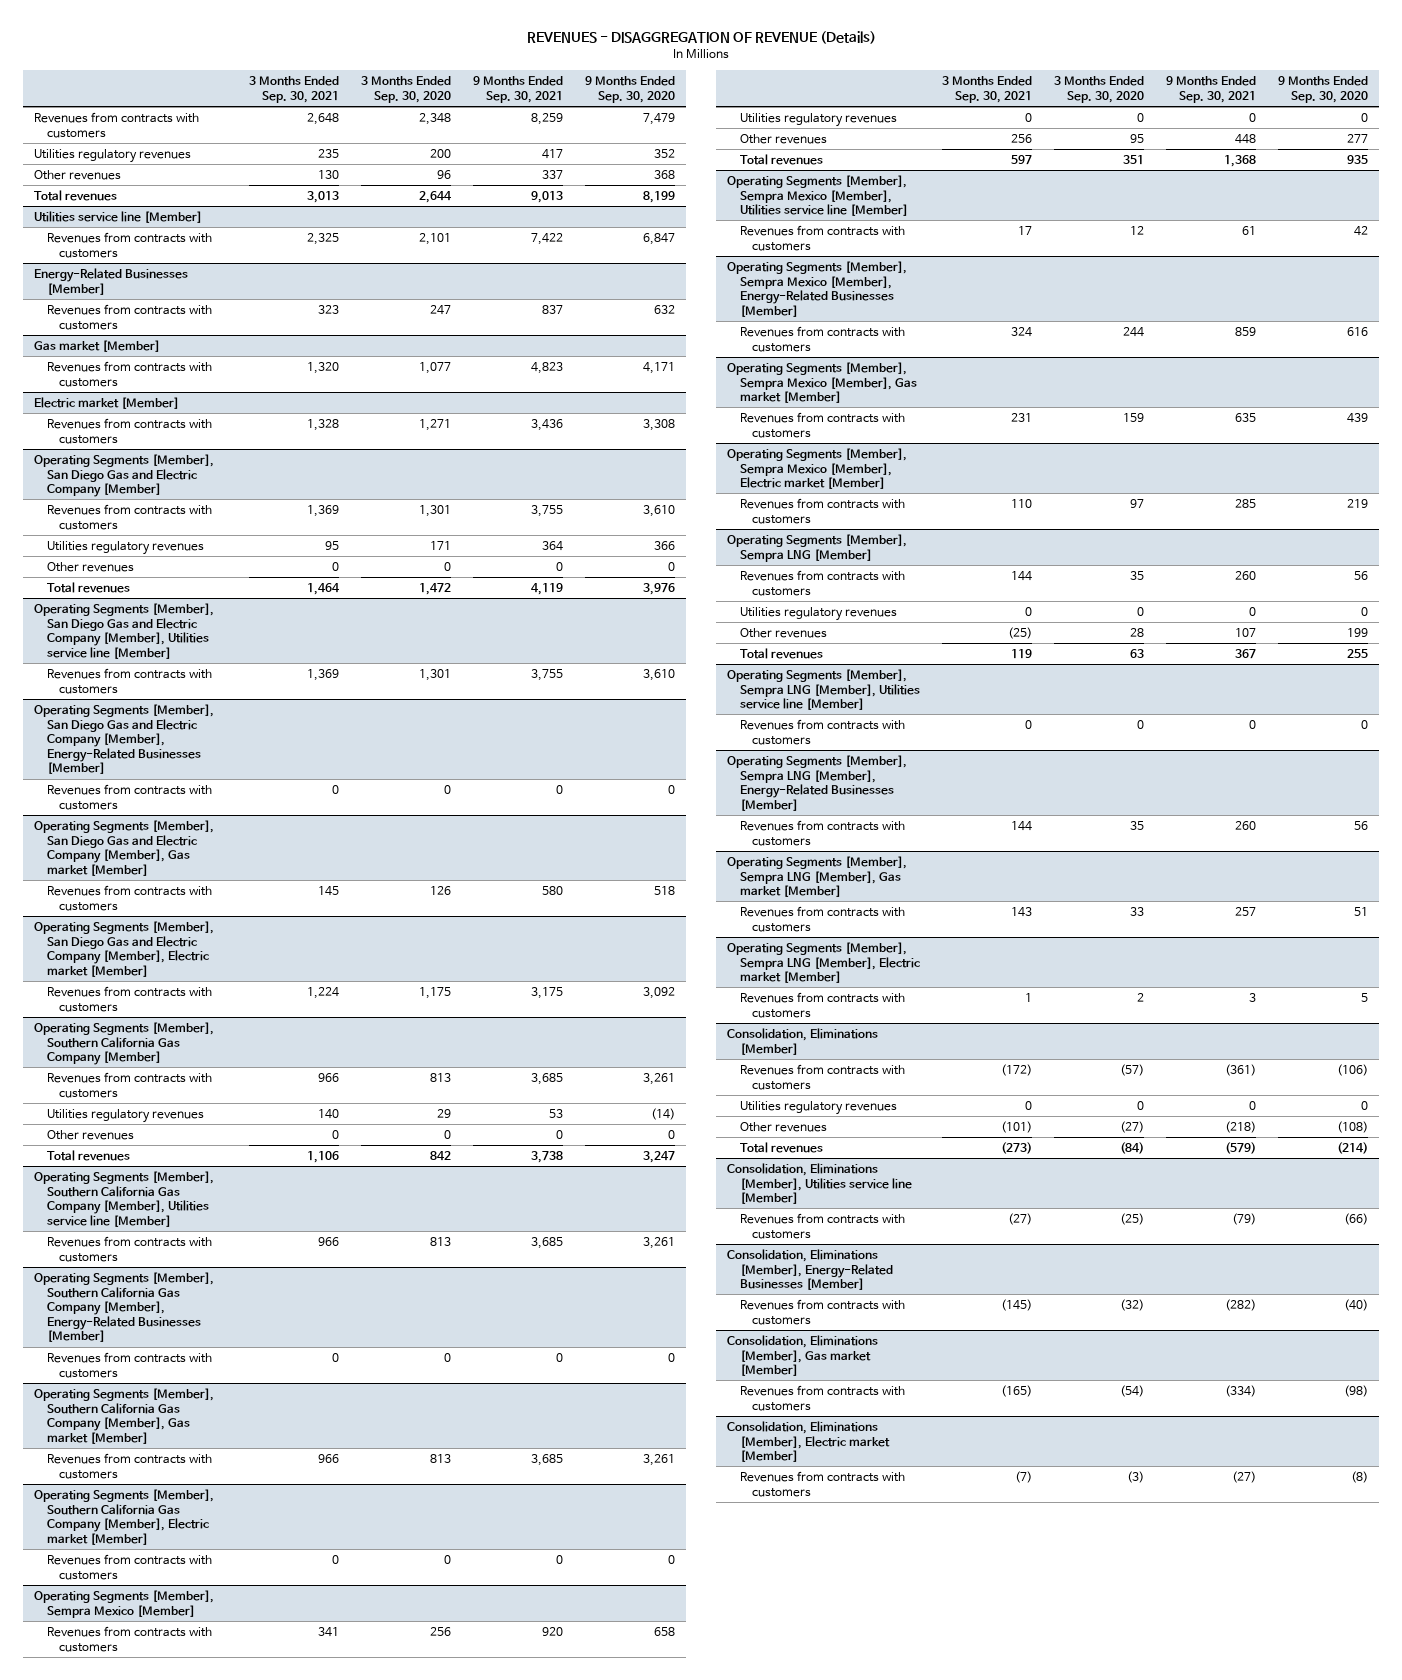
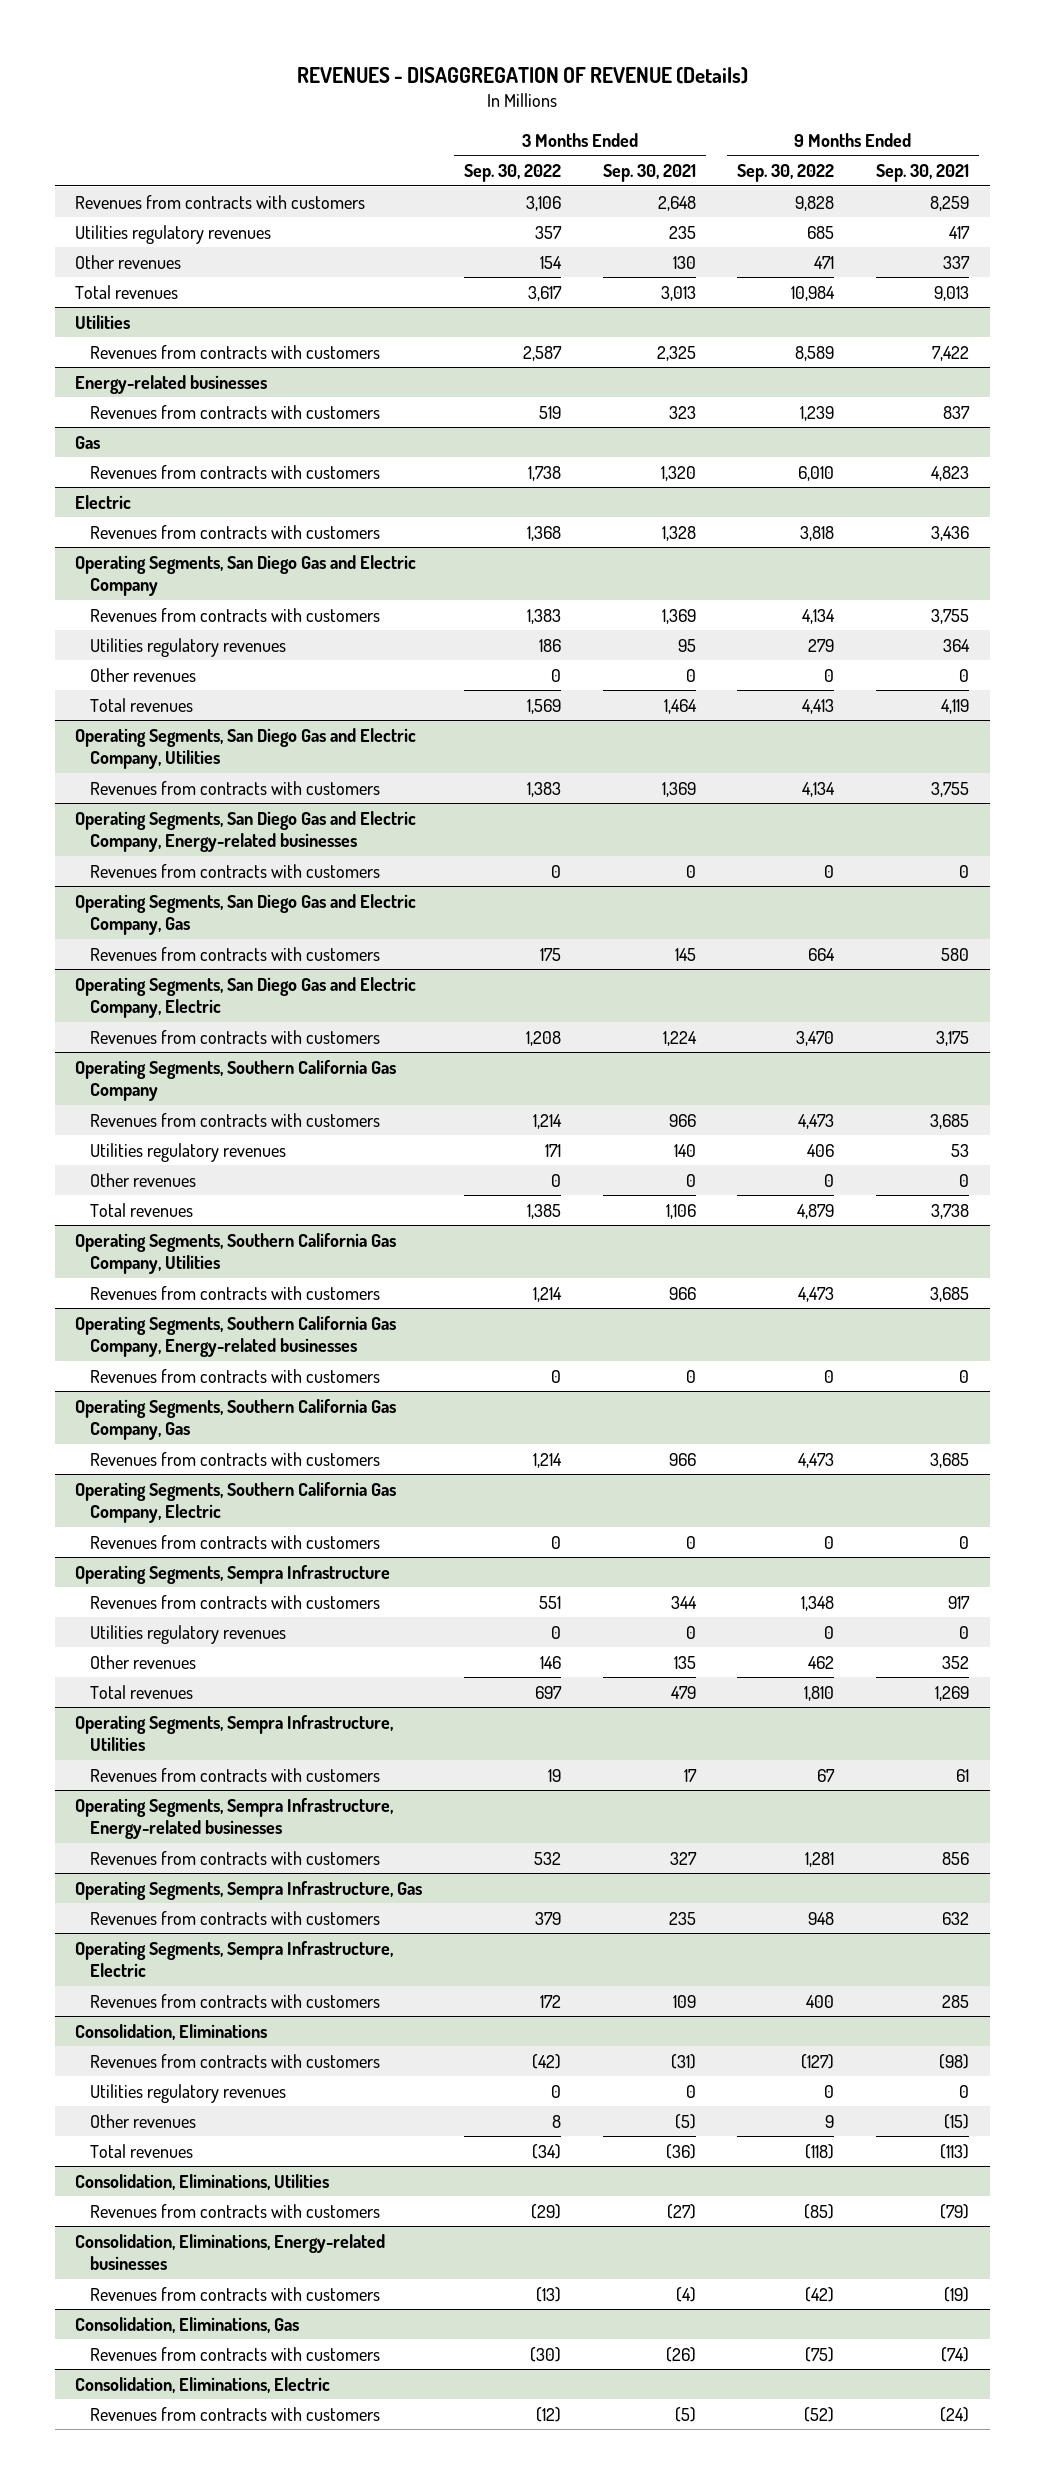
- | 3 Months Ended Sep. 30, 2021 | 3 Months Ended Sep. 30, 2020 | 9 Months Ended Sep. 30, 2021 | 9 Months Ended Sep. 30, 2020
+ | 3 Months Ended Sep. 30, 2022 | 3 Months Ended Sep. 30, 2021 | 9 Months Ended Sep. 30, 2022 | 9 Months Ended Sep. 30, 2021
- Utilities service line [Member]
+ Utilities
- Energy-Related Businesses [Member]
+ Energy-related businesses
- Gas market [Member]
+ Gas
- Electric market [Member]
+ Electric
- Operating Segments [Member], San Diego Gas and Electric Company [Member]
+ Operating Segments, San Diego Gas and Electric Company
- Operating Segments [Member], San Diego Gas and Electric Company [Member], Utilities service line [Member]
+ Operating Segments, San Diego Gas and Electric Company, Utilities
- Operating Segments [Member], San Diego Gas and Electric Company [Member], Energy-Related Businesses [Member]
+ Operating Segments, San Diego Gas and Electric Company, Energy-related businesses
- Operating Segments [Member], San Diego Gas and Electric Company [Member], Gas market [Member]
+ Operating Segments, San Diego Gas and Electric Company, Gas
- Operating Segments [Member], San Diego Gas and Electric Company [Member], Electric market [Member]
+ Operating Segments, San Diego Gas and Electric Company, Electric
- Operating Segments [Member], Southern California Gas Company [Member]
+ Operating Segments, Southern California Gas Company
- Operating Segments [Member], Southern California Gas Company [Member], Utilities service line [Member]
+ Operating Segments, Southern California Gas Company, Utilities
- Operating Segments [Member], Southern California Gas Company [Member], Energy-Related Businesses [Member]
+ Operating Segments, Southern California Gas Company, Energy-related businesses
- Operating Segments [Member], Southern California Gas Company [Member], Gas market [Member]
+ Operating Segments, Southern California Gas Company, Gas
- Operating Segments [Member], Southern California Gas Company [Member], Electric market [Member]
+ Operating Segments, Southern California Gas Company, Electric
- Operating Segments [Member], Sempra Mexico [Member]
- Revenues from contracts with customers | 341 | 256 | 920 | 658
+ Operating Segments, Sempra Infrastructure
+ Revenues from contracts with customers | 551 | 344 | 1,348 | 917
- Other revenues | 256 | 95 | 448 | 277
- Total revenues | 597 | 351 | 1,368 | 935
- Operating Segments [Member], Sempra Mexico [Member], Utilities service line [Member]
+ Other revenues | 146 | 135 | 462 | 352
+ Total revenues | 697 | 479 | 1,810 | 1,269
+ Operating Segments, Sempra Infrastructure, Utilities
- Operating Segments [Member], Sempra Mexico [Member], Energy-Related Businesses [Member]
- Revenues from contracts with customers | 324 | 244 | 859 | 616
- Operating Segments [Member], Sempra Mexico [Member], Gas market [Member]
- Revenues from contracts with customers | 231 | 159 | 635 | 439
- Operating Segments [Member], Sempra Mexico [Member], Electric market [Member]
- Revenues from contracts with customers | 110 | 97 | 285 | 219
- Operating Segments [Member], Sempra LNG [Member]
- Revenues from contracts with customers | 144 | 35 | 260 | 56
- Utilities regulatory revenues | 0 | 0 | 0 | 0
- Other revenues | (25) | 28 | 107 | 199
- Total revenues | 119 | 63 | 367 | 255
- Operating Segments [Member], Sempra LNG [Member], Utilities service line [Member]
- Revenues from contracts with customers | 0 | 0 | 0 | 0
- Operating Segments [Member], Sempra LNG [Member], Energy-Related Businesses [Member]
- Revenues from contracts with customers | 144 | 35 | 260 | 56
- Operating Segments [Member], Sempra LNG [Member], Gas market [Member]
- Revenues from contracts with customers | 143 | 33 | 257 | 51
- Operating Segments [Member], Sempra LNG [Member], Electric market [Member]
- Revenues from contracts with customers | 1 | 2 | 3 | 5
- Consolidation, Eliminations [Member]
- Revenues from contracts with customers | (172) | (57) | (361) | (106)
+ Operating Segments, Sempra Infrastructure, Energy-related businesses
+ Revenues from contracts with customers | 532 | 327 | 1,281 | 856
+ Operating Segments, Sempra Infrastructure, Gas
+ Revenues from contracts with customers | 379 | 235 | 948 | 632
+ Operating Segments, Sempra Infrastructure, Electric
+ Revenues from contracts with customers | 172 | 109 | 400 | 285
+ Consolidation, Eliminations
+ Revenues from contracts with customers | (42) | (31) | (127) | (98)
- Other revenues | (101) | (27) | (218) | (108)
- Total revenues | (273) | (84) | (579) | (214)
- Consolidation, Eliminations [Member], Utilities service line [Member]
+ Other revenues | 8 | (5) | 9 | (15)
+ Total revenues | (34) | (36) | (118) | (113)
+ Consolidation, Eliminations, Utilities
- Consolidation, Eliminations [Member], Energy-Related Businesses [Member]
- Revenues from contracts with customers | (145) | (32) | (282) | (40)
- Consolidation, Eliminations [Member], Gas market [Member]
- Revenues from contracts with customers | (165) | (54) | (334) | (98)
- Consolidation, Eliminations [Member], Electric market [Member]
- Revenues from contracts with customers | (7) | (3) | (27) | (8)
+ Consolidation, Eliminations, Energy-related businesses
+ Revenues from contracts with customers | (13) | (4) | (42) | (19)
+ Consolidation, Eliminations, Gas
+ Revenues from contracts with customers | (30) | (26) | (75) | (74)
+ Consolidation, Eliminations, Electric
+ Revenues from contracts with customers | (12) | (5) | (52) | (24)

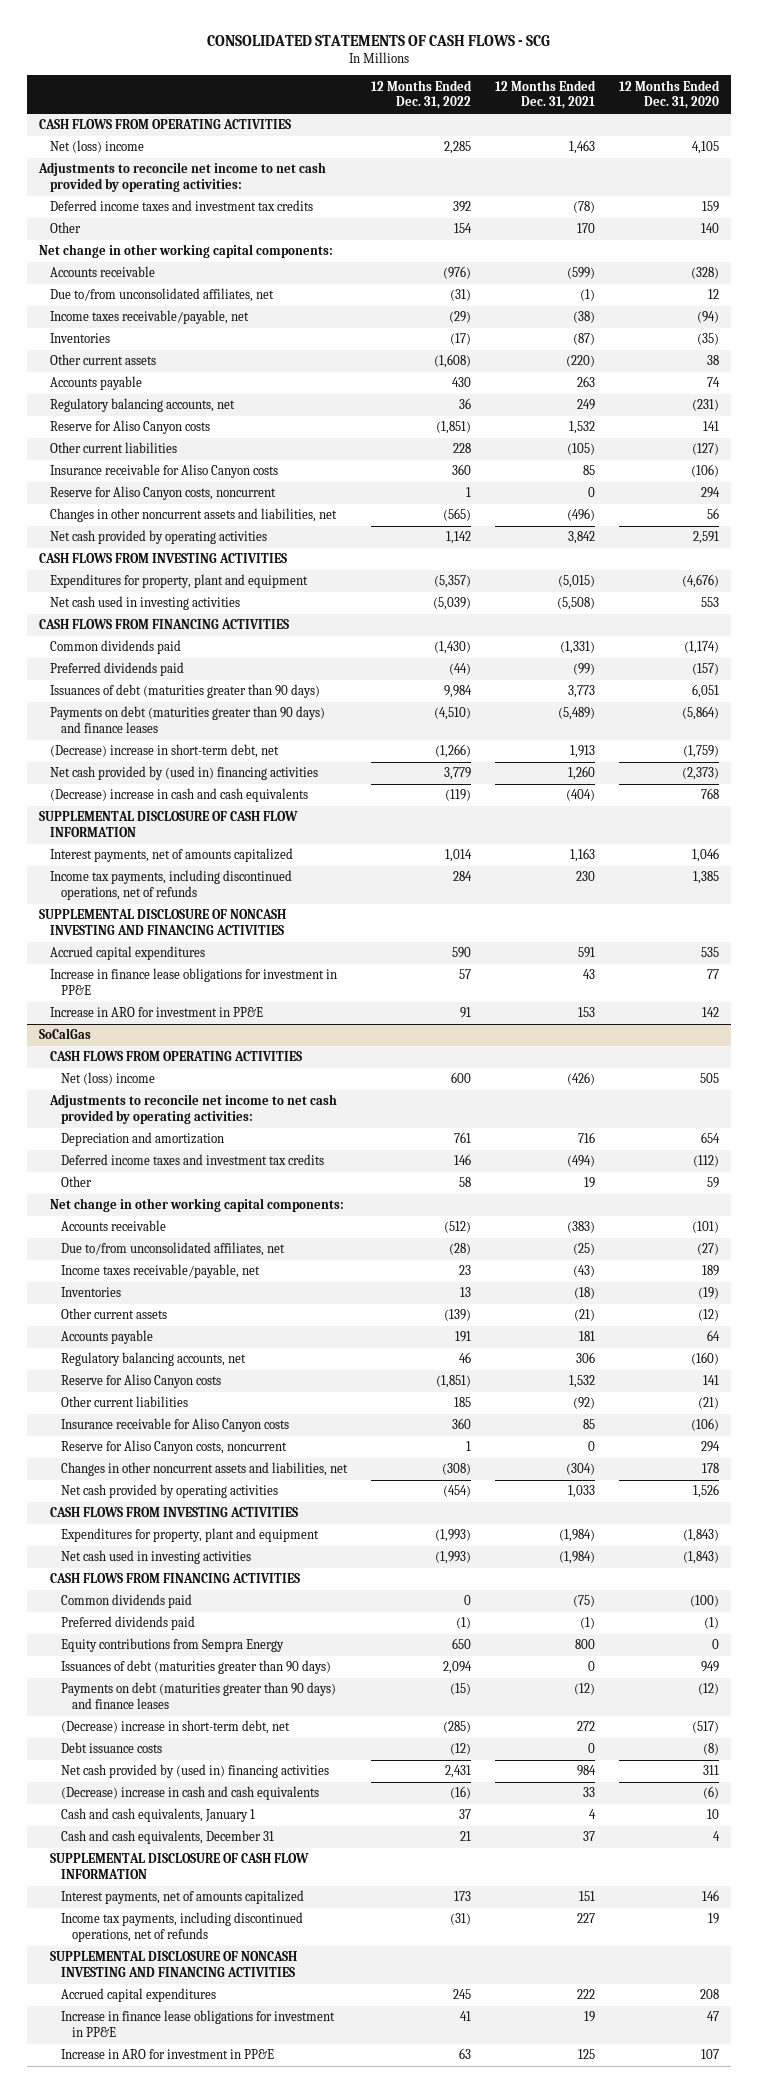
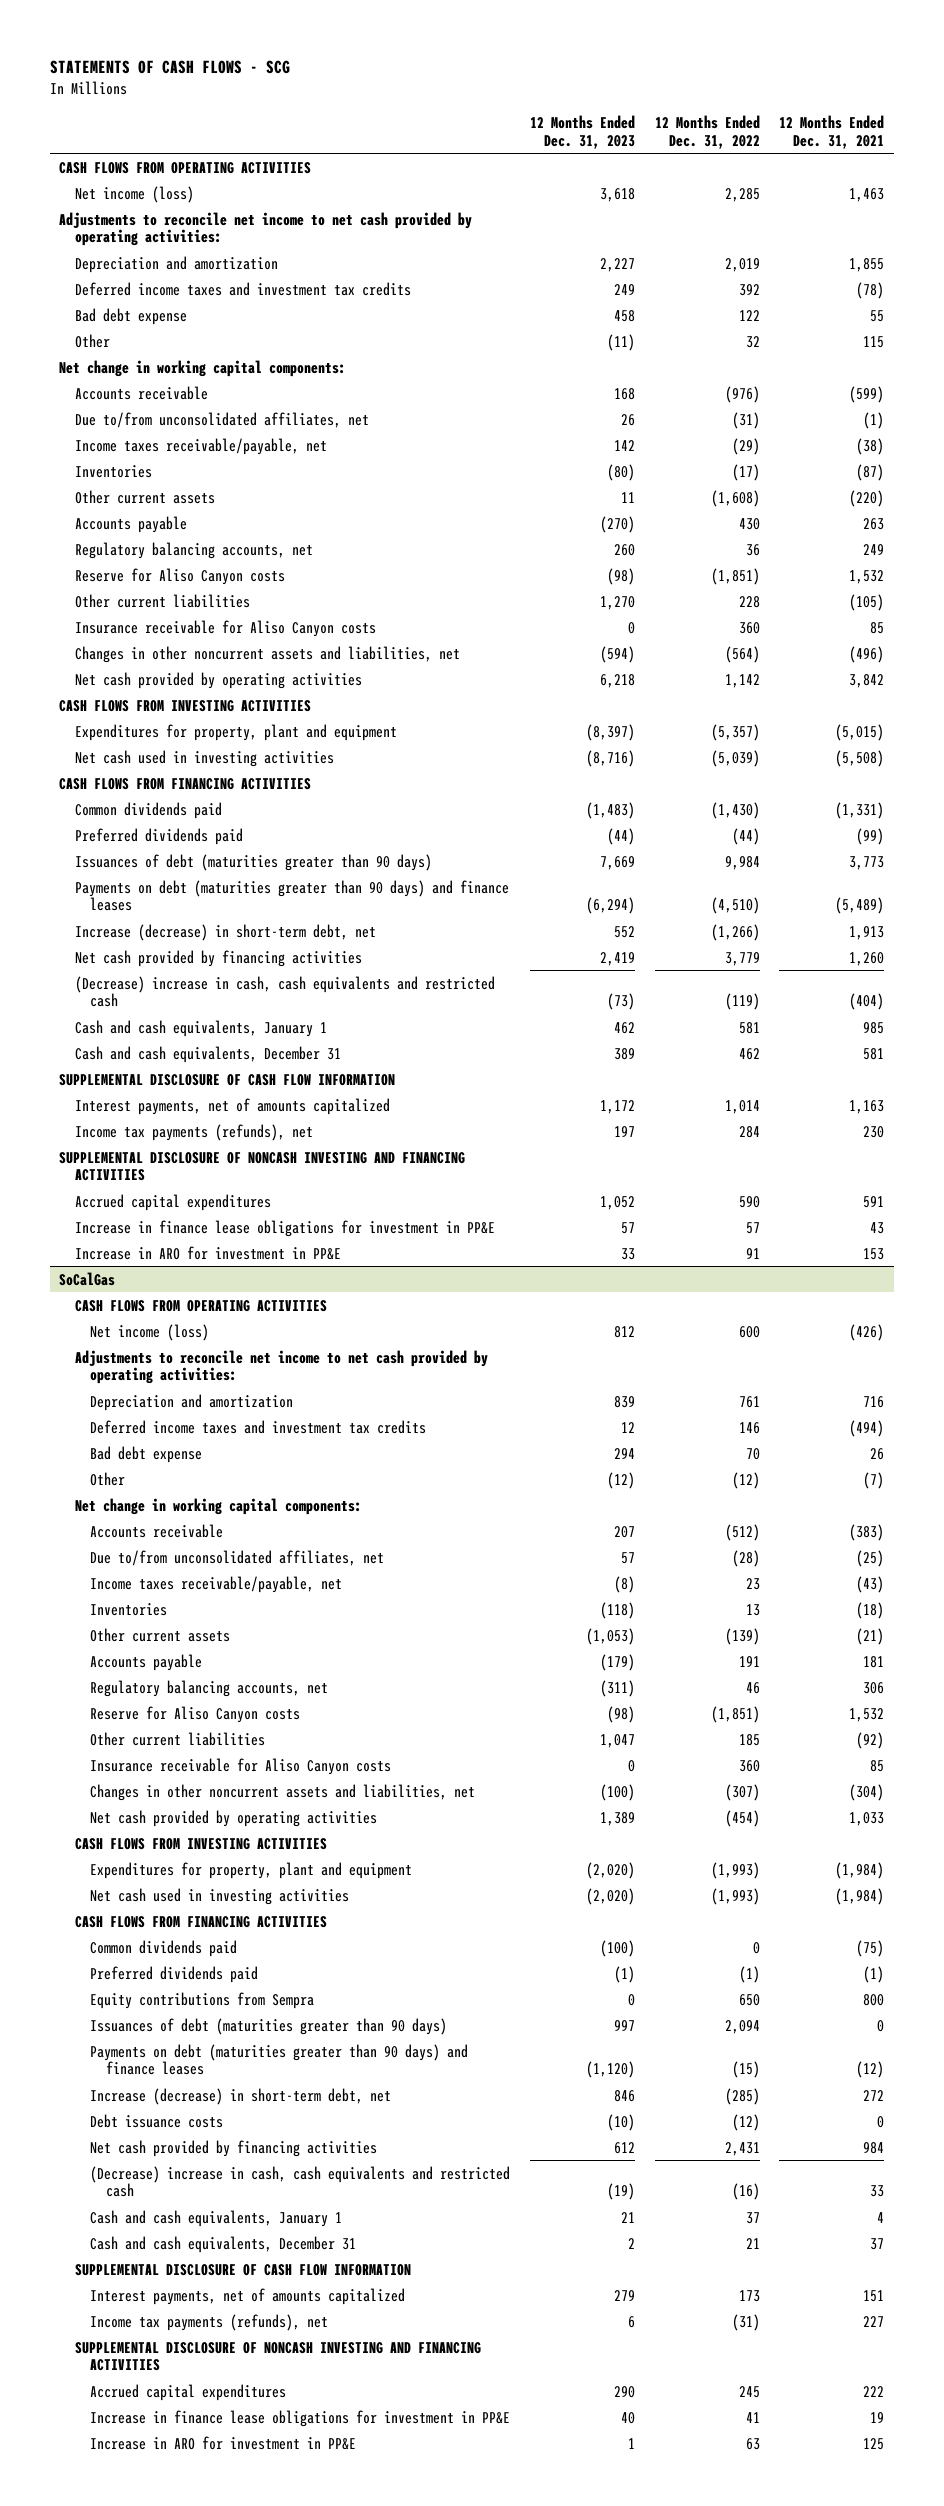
- CONSOLIDATED STATEMENTS OF CASH FLOWS - SCG
+ STATEMENTS OF CASH FLOWS - SCG
- | 12 Months Ended Dec. 31, 2022 | 12 Months Ended Dec. 31, 2021 | 12 Months Ended Dec. 31, 2020
+ | 12 Months Ended Dec. 31, 2023 | 12 Months Ended Dec. 31, 2022 | 12 Months Ended Dec. 31, 2021
- Net (loss) income | 2,285 | 1,463 | 4,105
+ Net income (loss) | 3,618 | 2,285 | 1,463
+ Depreciation and amortization | 2,227 | 2,019 | 1,855
- Other | 154 | 170 | 140
- Net change in other working capital components:
+ Bad debt expense | 458 | 122 | 55
+ Other | (11) | 32 | 115
+ Net change in working capital components:
- Reserve for Aliso Canyon costs, noncurrent | 1 | 0 | 294
- Changes in other noncurrent assets and liabilities, net | (565) | (496) | 56
+ Changes in other noncurrent assets and liabilities, net | (594) | (564) | (496)
- (Decrease) increase in short-term debt, net | (1,266) | 1,913 | (1,759)
- Net cash provided by (used in) financing activities | 3,779 | 1,260 | (2,373)
- (Decrease) increase in cash and cash equivalents | (119) | (404) | 768
+ Increase (decrease) in short-term debt, net | 552 | (1,266) | 1,913
+ Net cash provided by financing activities | 2,419 | 3,779 | 1,260
+ (Decrease) increase in cash, cash equivalents and restricted cash | (73) | (119) | (404)
+ Cash and cash equivalents, January 1 | 462 | 581 | 985
+ Cash and cash equivalents, December 31 | 389 | 462 | 581
- Income tax payments, including discontinued operations, net of refunds | 284 | 230 | 1,385
+ Income tax payments (refunds), net | 197 | 284 | 230
@ SoCalGas
- Net (loss) income | 600 | (426) | 505
+ Net income (loss) | 812 | 600 | (426)
- Other | 58 | 19 | 59
- Net change in other working capital components:
+ Bad debt expense | 294 | 70 | 26
+ Other | (12) | (12) | (7)
+ Net change in working capital components:
- Reserve for Aliso Canyon costs, noncurrent | 1 | 0 | 294
- Changes in other noncurrent assets and liabilities, net | (308) | (304) | 178
+ Changes in other noncurrent assets and liabilities, net | (100) | (307) | (304)
- Equity contributions from Sempra Energy | 650 | 800 | 0
+ Equity contributions from Sempra | 0 | 650 | 800
- (Decrease) increase in short-term debt, net | (285) | 272 | (517)
+ Increase (decrease) in short-term debt, net | 846 | (285) | 272
- Net cash provided by (used in) financing activities | 2,431 | 984 | 311
- (Decrease) increase in cash and cash equivalents | (16) | 33 | (6)
+ Net cash provided by financing activities | 612 | 2,431 | 984
+ (Decrease) increase in cash, cash equivalents and restricted cash | (19) | (16) | 33
- Income tax payments, including discontinued operations, net of refunds | (31) | 227 | 19
+ Income tax payments (refunds), net | 6 | (31) | 227

